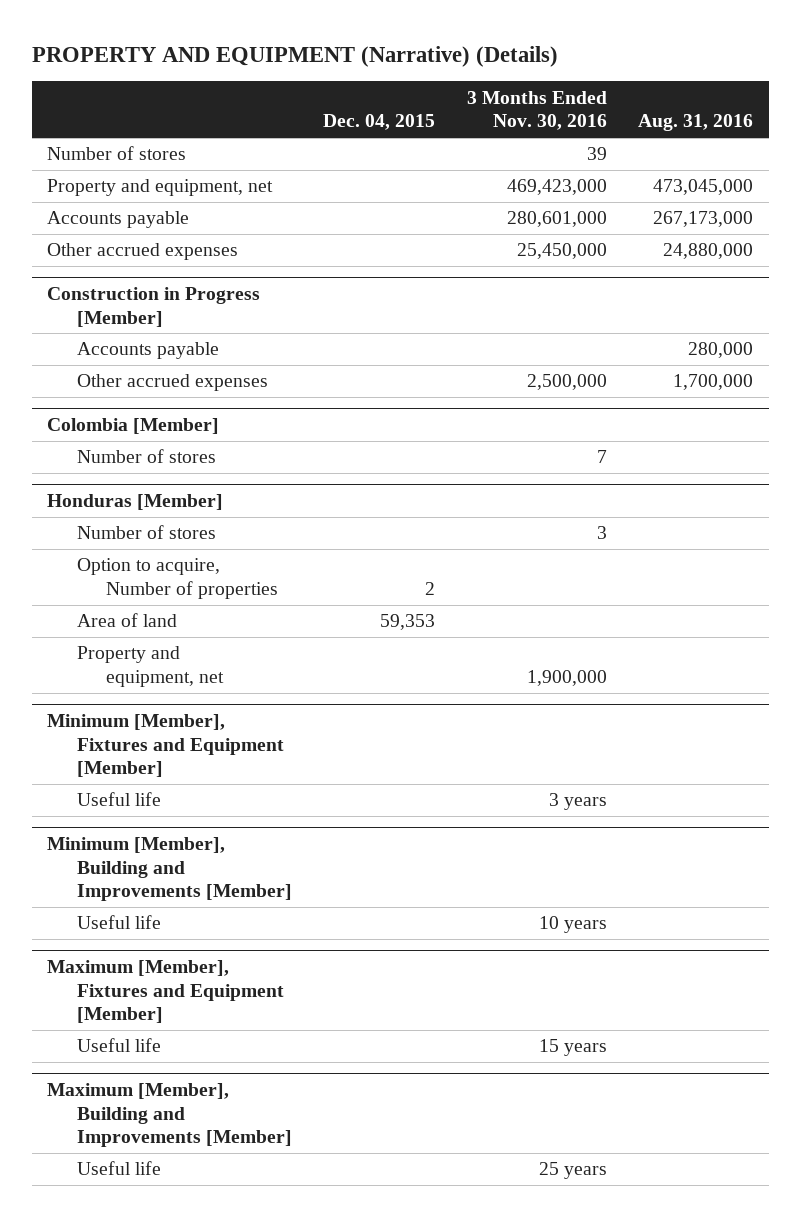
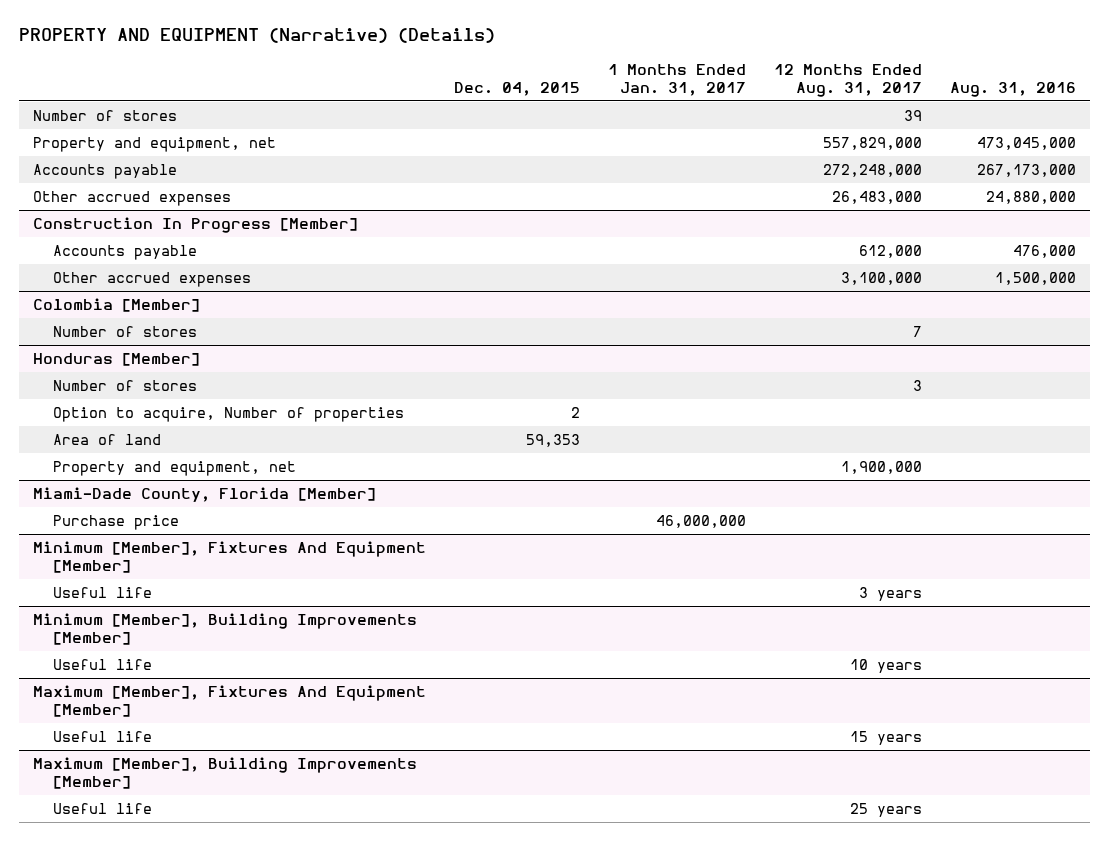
- | Dec. 04, 2015 | 3 Months Ended Nov. 30, 2016 | Aug. 31, 2016
+ | Dec. 04, 2015 | 1 Months Ended Jan. 31, 2017 | 12 Months Ended Aug. 31, 2017 | Aug. 31, 2016
- Construction in Progress [Member]
- Accounts payable | | | 280,000
- Other accrued expenses | | 2,500,000 | 1,700,000
+ Construction In Progress [Member]
+ Accounts payable | | | 612,000 | 476,000
+ Other accrued expenses | | | 3,100,000 | 1,500,000
- Minimum [Member], Fixtures and Equipment [Member]
+ Miami-Dade County, Florida [Member]
+ Purchase price | | 46,000,000 | |
+ Minimum [Member], Fixtures And Equipment [Member]
- Minimum [Member], Building and Improvements [Member]
+ Minimum [Member], Building Improvements [Member]
- Maximum [Member], Fixtures and Equipment [Member]
+ Maximum [Member], Fixtures And Equipment [Member]
- Maximum [Member], Building and Improvements [Member]
+ Maximum [Member], Building Improvements [Member]

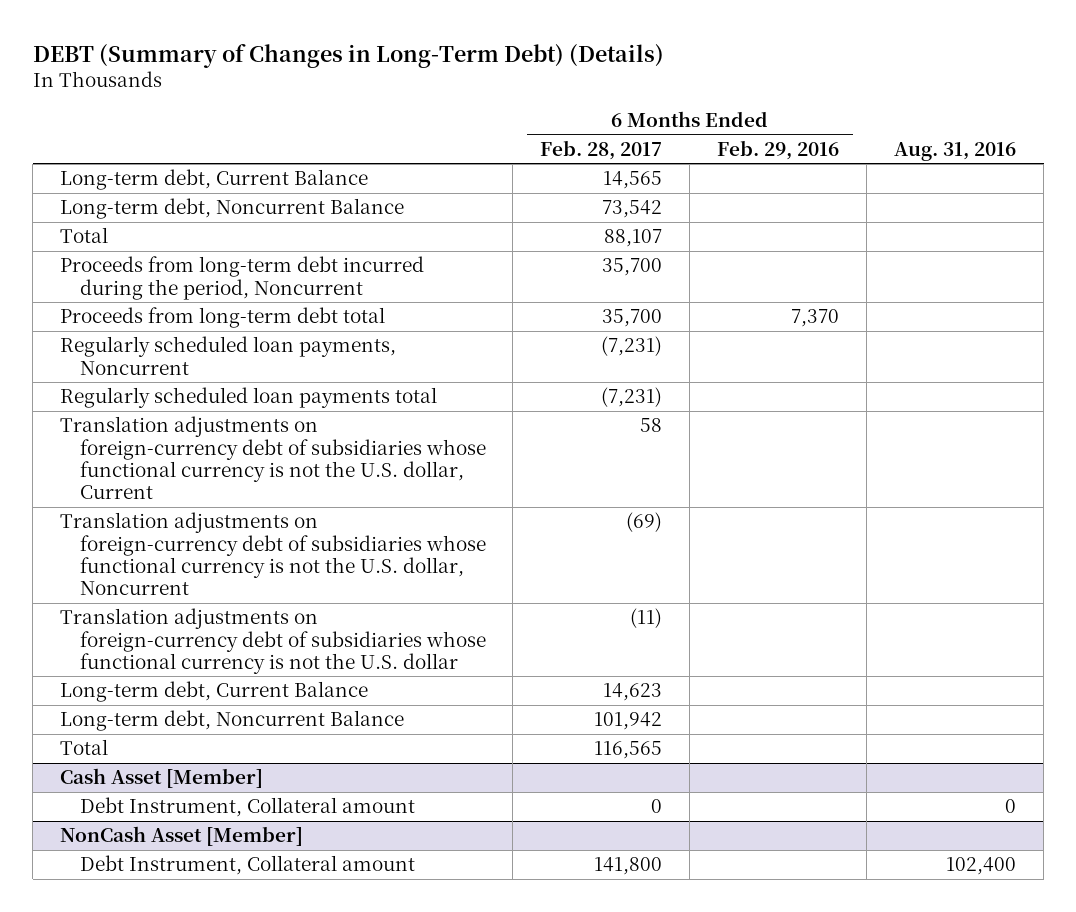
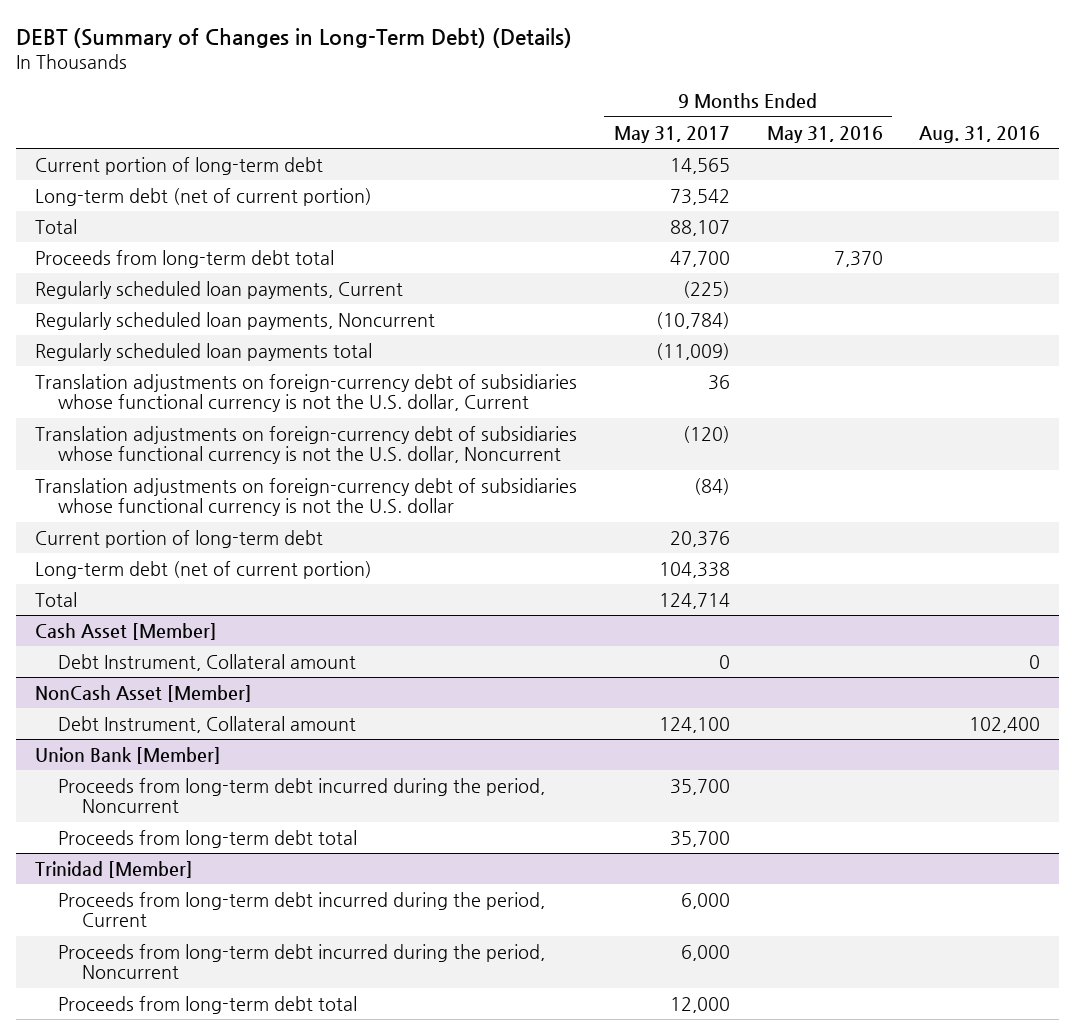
- | 6 Months Ended Feb. 28, 2017 | 6 Months Ended Feb. 29, 2016 | Aug. 31, 2016
+ | 9 Months Ended May 31, 2017 | 9 Months Ended May 31, 2016 | Aug. 31, 2016
- Long-term debt, Current Balance | 14,565 | |
- Long-term debt, Noncurrent Balance | 73,542 | |
+ Current portion of long-term debt | 14,565 | |
+ Long-term debt (net of current portion) | 73,542 | |
- Proceeds from long-term debt incurred during the period, Noncurrent | 35,700 | |
+ Regularly scheduled loan payments, Current | (225) | |
- Long-term debt, Current Balance | 14,623 | |
- Long-term debt, Noncurrent Balance | 101,942 | |
+ Current portion of long-term debt | 20,376 | |
+ Long-term debt (net of current portion) | 104,338 | |
+ Union Bank [Member]
+ Proceeds from long-term debt incurred during the period, Noncurrent | 35,700 | |
+ Proceeds from long-term debt total | 35,700 | |
+ Trinidad [Member]
+ Proceeds from long-term debt incurred during the period, Current | 6,000 | |
+ Proceeds from long-term debt incurred during the period, Noncurrent | 6,000 | |
+ Proceeds from long-term debt total | 12,000 | |

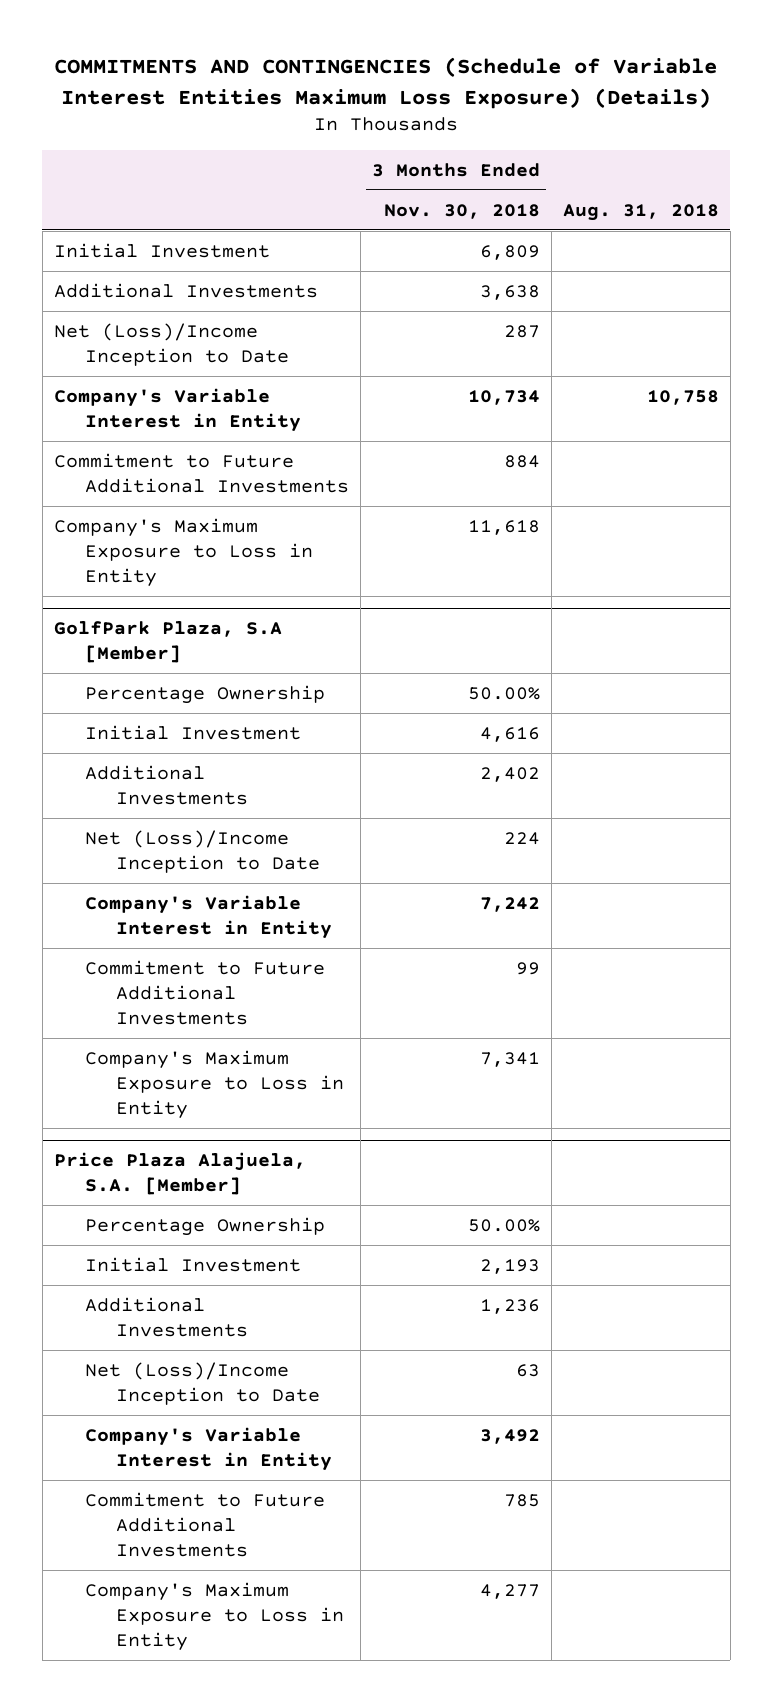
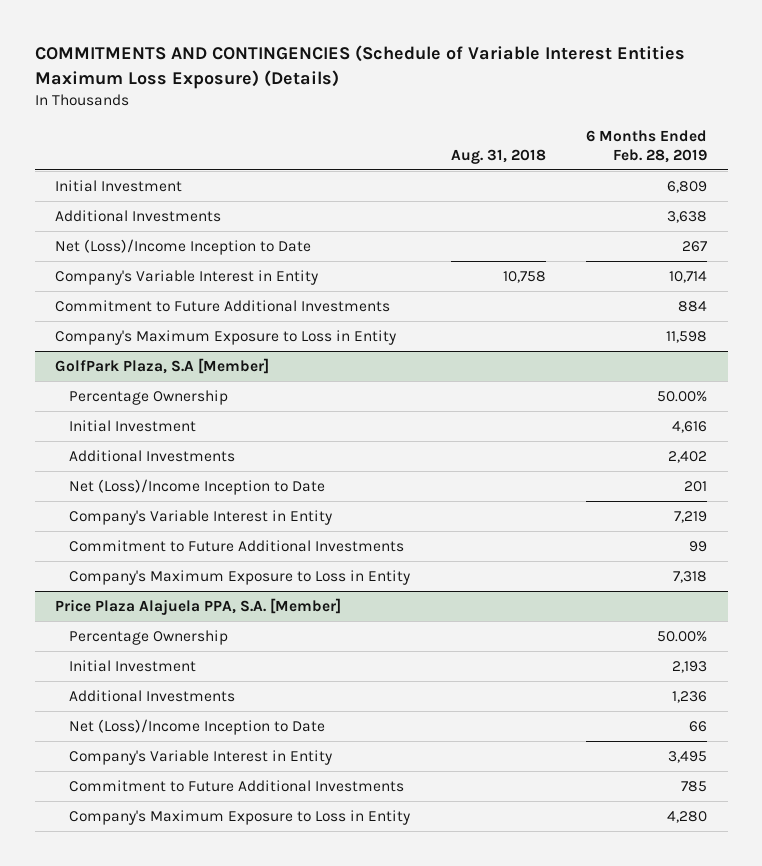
- | 3 Months Ended Nov. 30, 2018 | Aug. 31, 2018
+ | Aug. 31, 2018 | 6 Months Ended Feb. 28, 2019
- Price Plaza Alajuela, S.A. [Member]
+ Price Plaza Alajuela PPA, S.A. [Member]

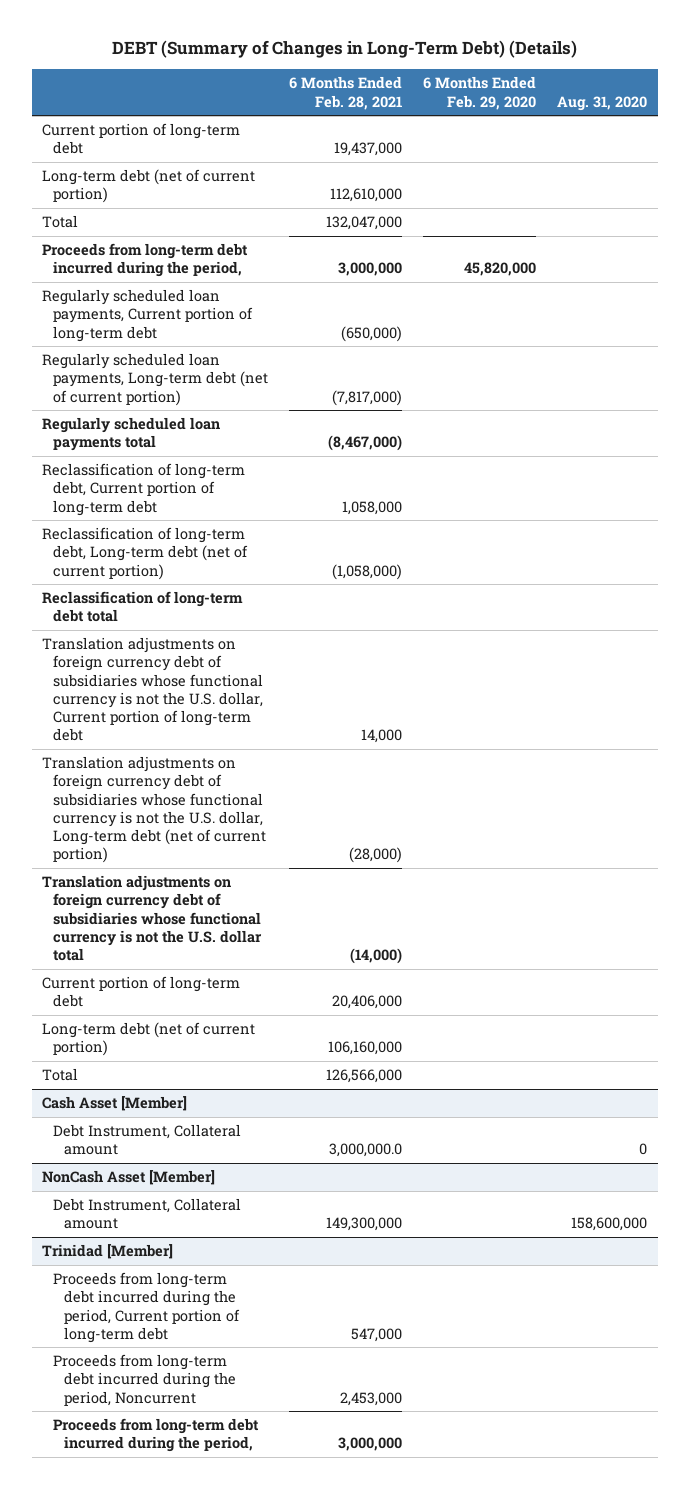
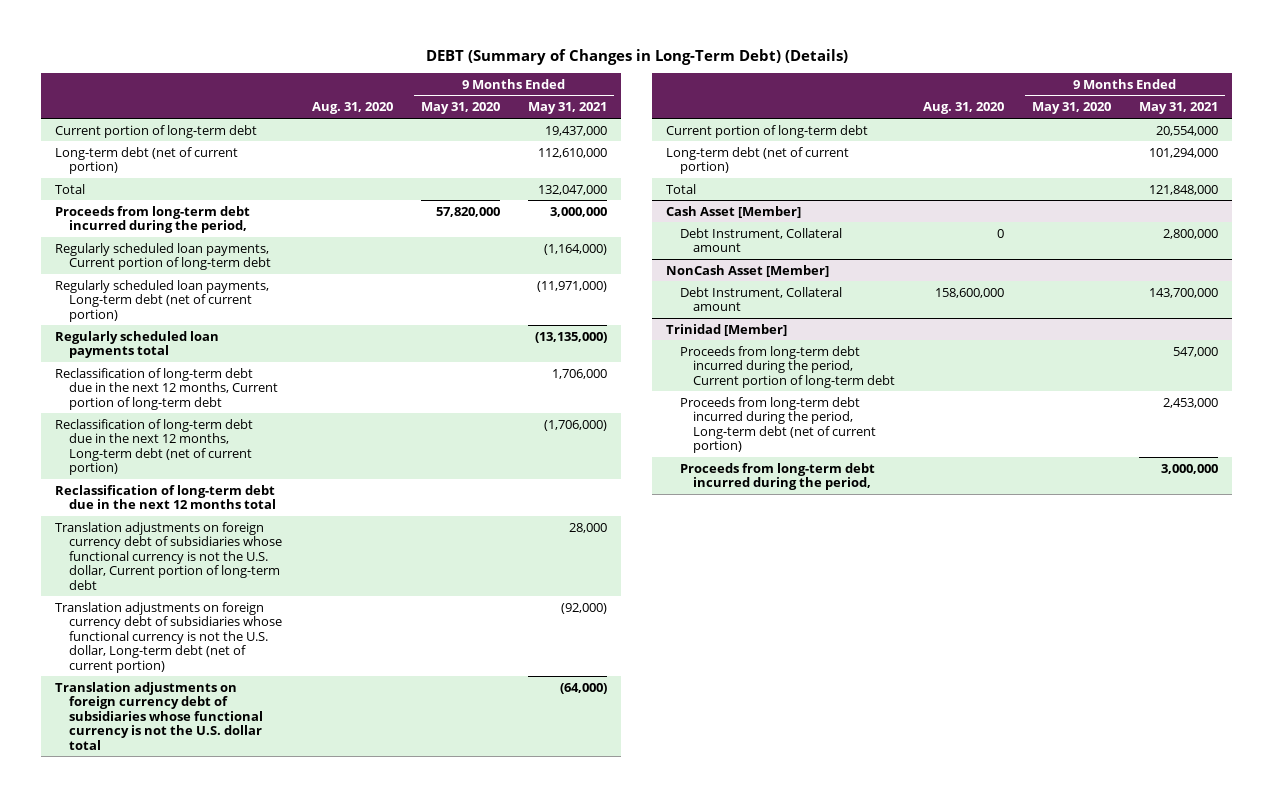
- | 6 Months Ended Feb. 28, 2021 | 6 Months Ended Feb. 29, 2020 | Aug. 31, 2020
+ | Aug. 31, 2020 | 9 Months Ended May 31, 2020 | 9 Months Ended May 31, 2021
- Reclassification of long-term debt, Current portion of long-term debt | 1,058,000 | |
- Reclassification of long-term debt, Long-term debt (net of current portion) | (1,058,000) | |
- Reclassification of long-term debt total
+ Reclassification of long-term debt due in the next 12 months, Current portion of long-term debt | | | 1,706,000
+ Reclassification of long-term debt due in the next 12 months, Long-term debt (net of current portion) | | | (1,706,000)
+ Reclassification of long-term debt due in the next 12 months total
@ Trinidad [Member]
- Proceeds from long-term debt incurred during the period, Noncurrent | 2,453,000 | |
+ Proceeds from long-term debt incurred during the period, Long-term debt (net of current portion) | | | 2,453,000

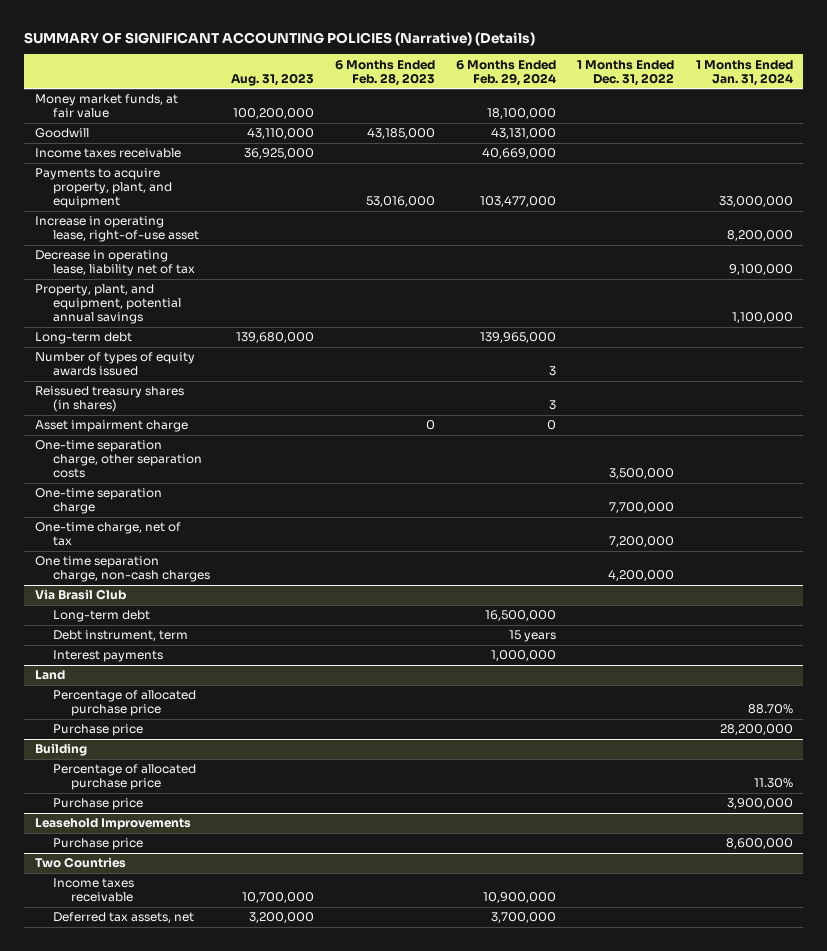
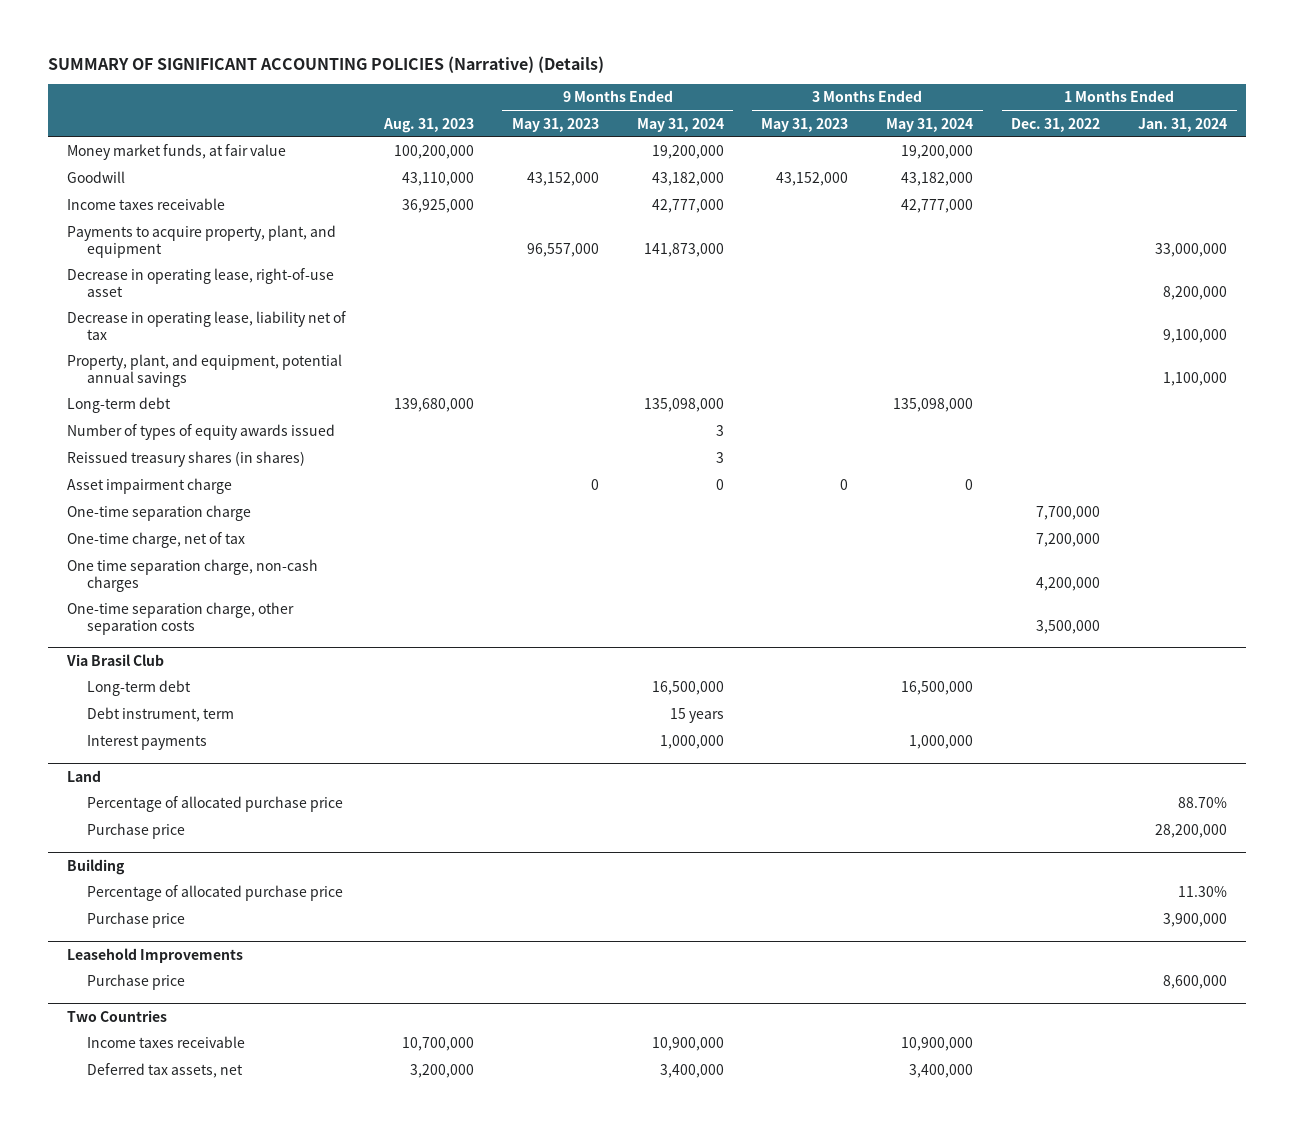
- | Aug. 31, 2023 | 6 Months Ended Feb. 28, 2023 | 6 Months Ended Feb. 29, 2024 | 1 Months Ended Dec. 31, 2022 | 1 Months Ended Jan. 31, 2024
+ | Aug. 31, 2023 | 9 Months Ended May 31, 2023 | 9 Months Ended May 31, 2024 | 3 Months Ended May 31, 2023 | 3 Months Ended May 31, 2024 | 1 Months Ended Dec. 31, 2022 | 1 Months Ended Jan. 31, 2024
- Increase in operating lease, right-of-use asset | | | | | 8,200,000
+ Decrease in operating lease, right-of-use asset | | | | | | | 8,200,000
moved down: One-time separation charge, other separation costs | | | | | | 3,500,000 |

